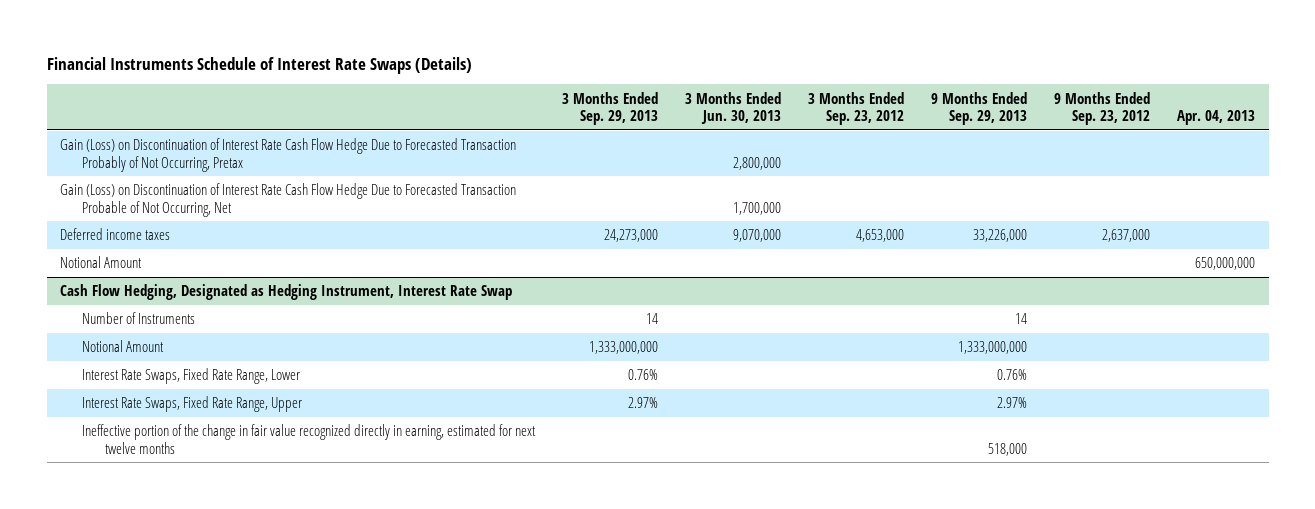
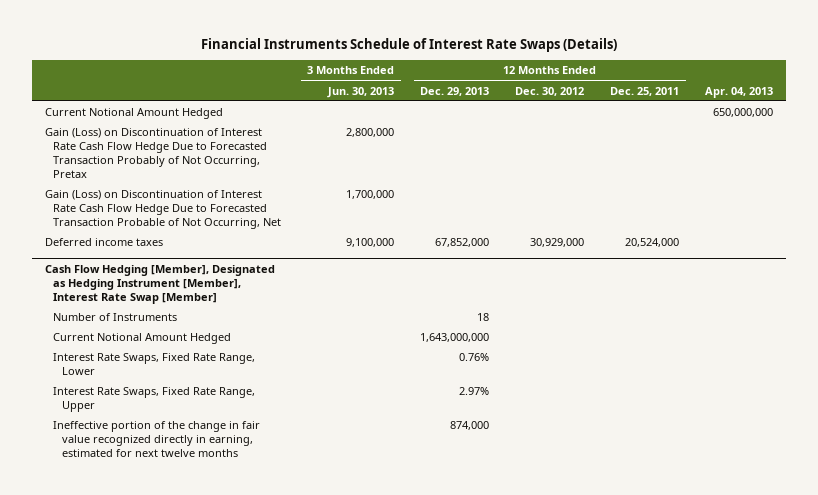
- | 3 Months Ended Sep. 29, 2013 | 3 Months Ended Jun. 30, 2013 | 3 Months Ended Sep. 23, 2012 | 9 Months Ended Sep. 29, 2013 | 9 Months Ended Sep. 23, 2012 | Apr. 04, 2013
+ | 3 Months Ended Jun. 30, 2013 | 12 Months Ended Dec. 29, 2013 | 12 Months Ended Dec. 30, 2012 | 12 Months Ended Dec. 25, 2011 | Apr. 04, 2013
+ Current Notional Amount Hedged | | | | | 650,000,000
- Deferred income taxes | 24,273,000 | 9,070,000 | 4,653,000 | 33,226,000 | 2,637,000 |
- Notional Amount | | | | | | 650,000,000
- Cash Flow Hedging, Designated as Hedging Instrument, Interest Rate Swap
+ Deferred income taxes | 9,100,000 | 67,852,000 | 30,929,000 | 20,524,000 |
+ Cash Flow Hedging [Member], Designated as Hedging Instrument [Member], Interest Rate Swap [Member]
- Notional Amount | 1,333,000,000 | | | 1,333,000,000 | |
+ Current Notional Amount Hedged | | 1,643,000,000 | | |

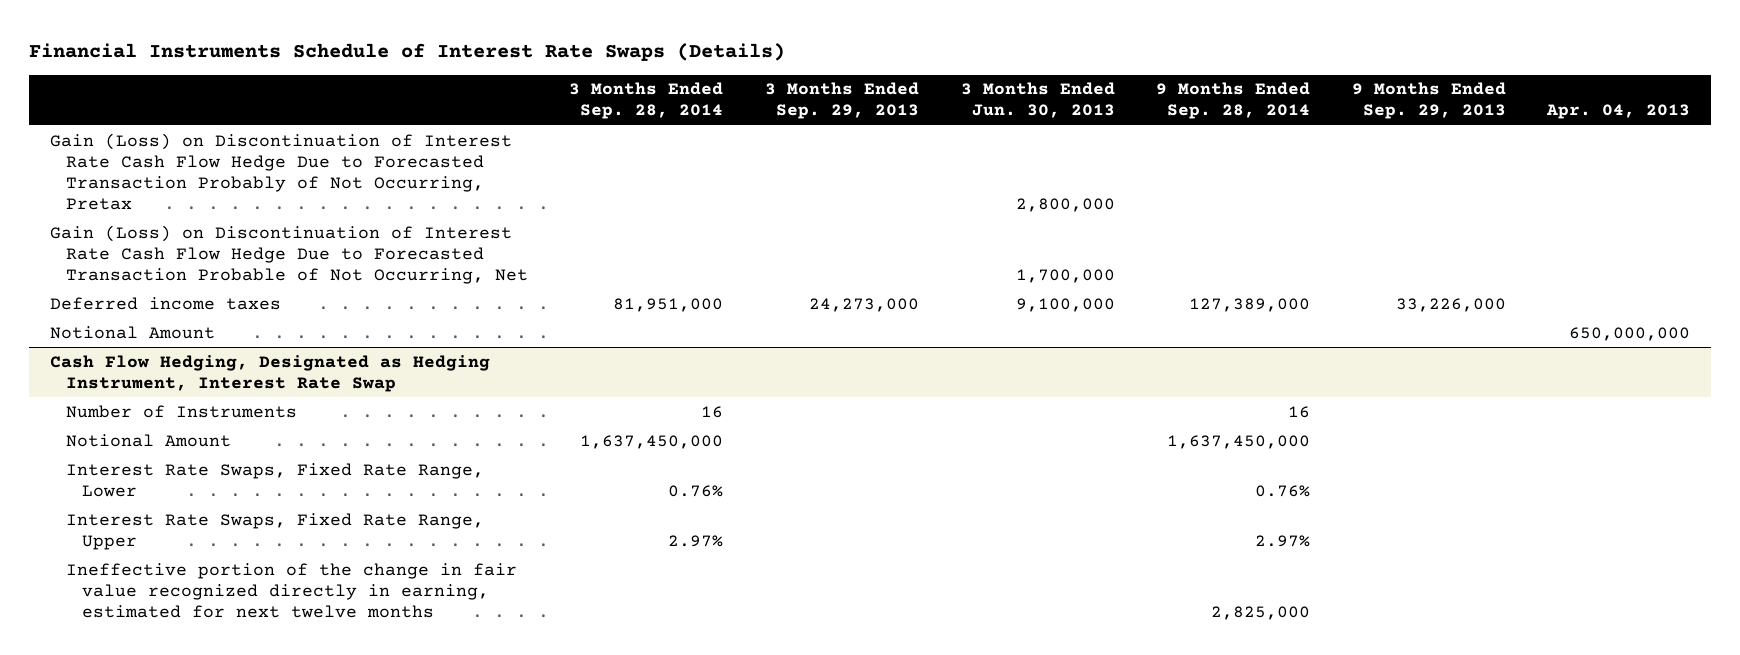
- | 3 Months Ended Jun. 30, 2013 | 12 Months Ended Dec. 29, 2013 | 12 Months Ended Dec. 30, 2012 | 12 Months Ended Dec. 25, 2011 | Apr. 04, 2013
+ | 3 Months Ended Sep. 28, 2014 | 3 Months Ended Sep. 29, 2013 | 3 Months Ended Jun. 30, 2013 | 9 Months Ended Sep. 28, 2014 | 9 Months Ended Sep. 29, 2013 | Apr. 04, 2013
- Current Notional Amount Hedged | | | | | 650,000,000
- Cash Flow Hedging [Member], Designated as Hedging Instrument [Member], Interest Rate Swap [Member]
+ Notional Amount | | | | | | 650,000,000
+ Cash Flow Hedging, Designated as Hedging Instrument, Interest Rate Swap
- Current Notional Amount Hedged | | 1,643,000,000 | | |
+ Notional Amount | 1,637,450,000 | | | 1,637,450,000 | |

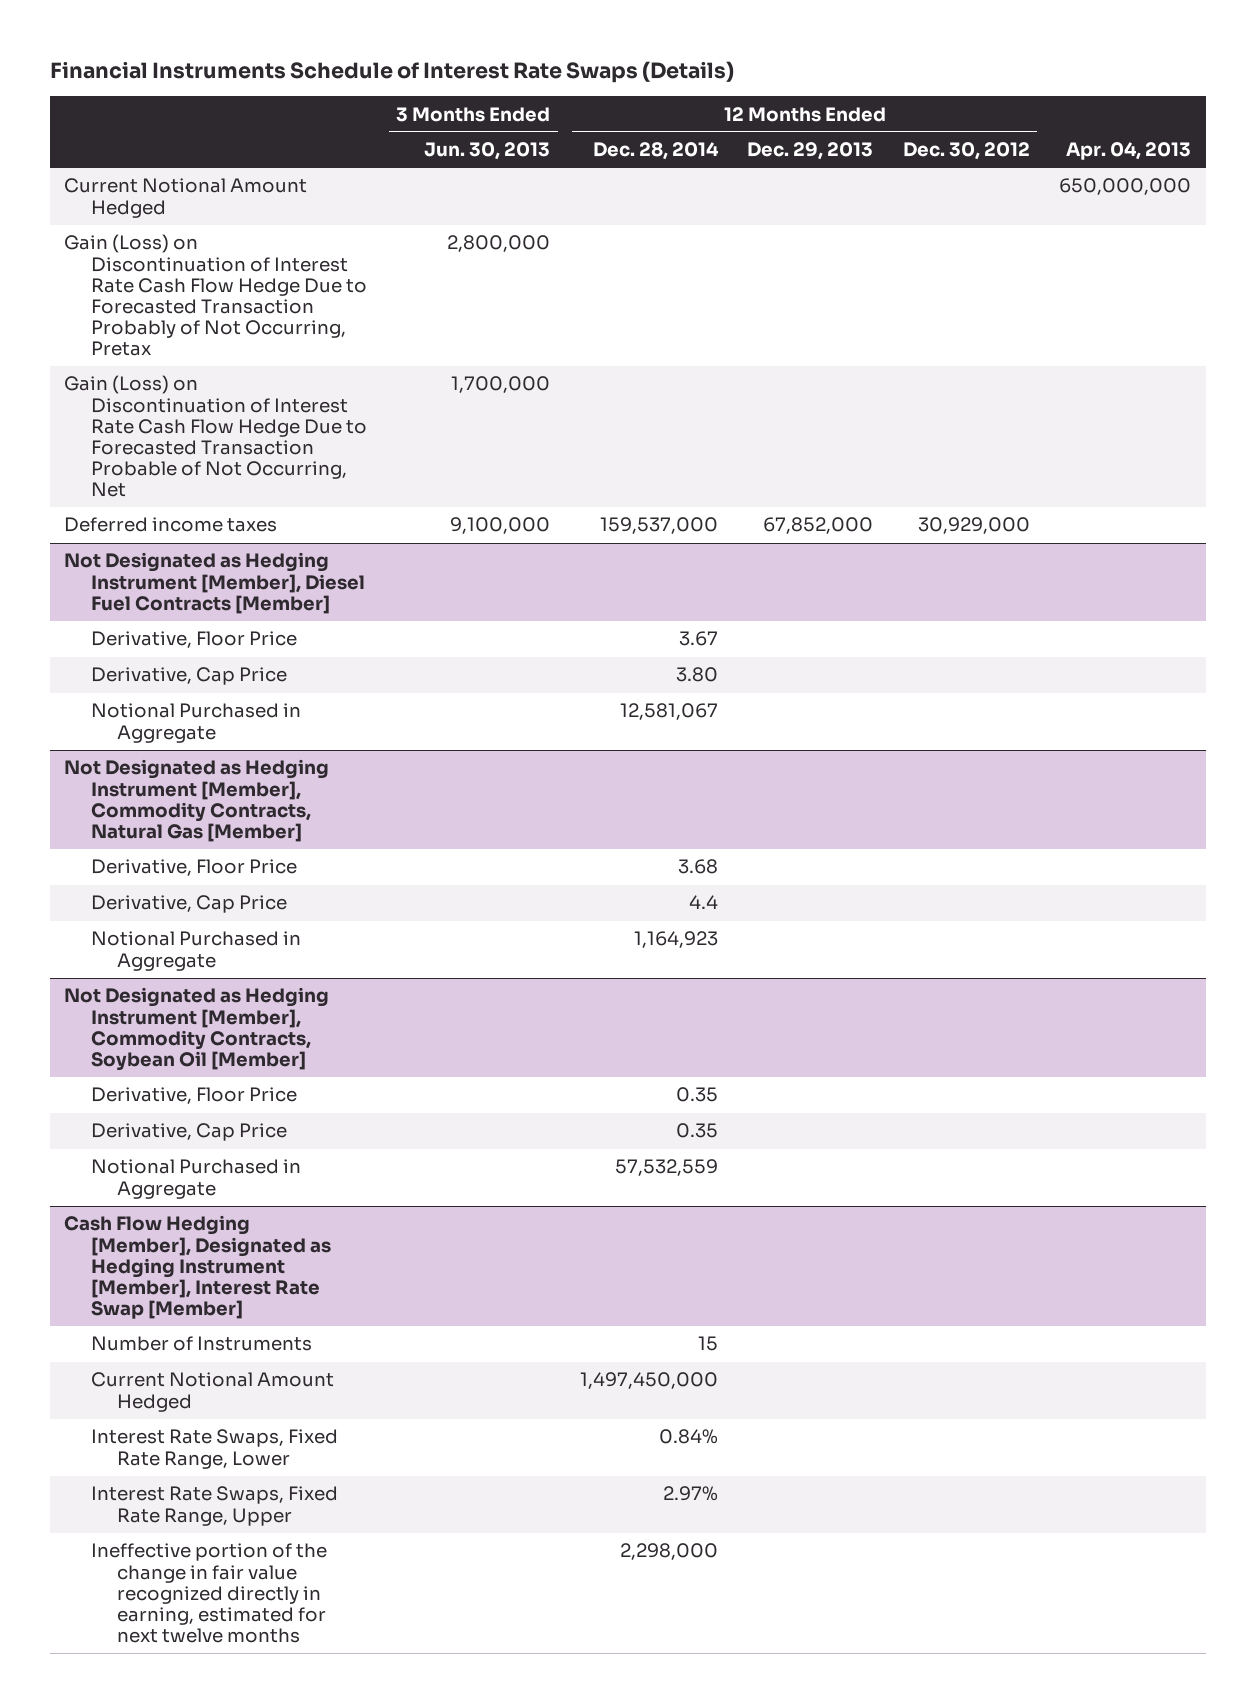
- | 3 Months Ended Sep. 28, 2014 | 3 Months Ended Sep. 29, 2013 | 3 Months Ended Jun. 30, 2013 | 9 Months Ended Sep. 28, 2014 | 9 Months Ended Sep. 29, 2013 | Apr. 04, 2013
+ | 3 Months Ended Jun. 30, 2013 | 12 Months Ended Dec. 28, 2014 | 12 Months Ended Dec. 29, 2013 | 12 Months Ended Dec. 30, 2012 | Apr. 04, 2013
+ Current Notional Amount Hedged | | | | | 650,000,000
- Notional Amount | | | | | | 650,000,000
- Cash Flow Hedging, Designated as Hedging Instrument, Interest Rate Swap
+ Not Designated as Hedging Instrument [Member], Diesel Fuel Contracts [Member]
+ Derivative, Floor Price | | 3.67 | | |
+ Derivative, Cap Price | | 3.80 | | |
+ Notional Purchased in Aggregate | | 12,581,067 | | |
+ Not Designated as Hedging Instrument [Member], Commodity Contracts, Natural Gas [Member]
+ Derivative, Floor Price | | 3.68 | | |
+ Derivative, Cap Price | | 4.4 | | |
+ Notional Purchased in Aggregate | | 1,164,923 | | |
+ Not Designated as Hedging Instrument [Member], Commodity Contracts, Soybean Oil [Member]
+ Derivative, Floor Price | | 0.35 | | |
+ Derivative, Cap Price | | 0.35 | | |
+ Notional Purchased in Aggregate | | 57,532,559 | | |
+ Cash Flow Hedging [Member], Designated as Hedging Instrument [Member], Interest Rate Swap [Member]
- Notional Amount | 1,637,450,000 | | | 1,637,450,000 | |
+ Current Notional Amount Hedged | | 1,497,450,000 | | |

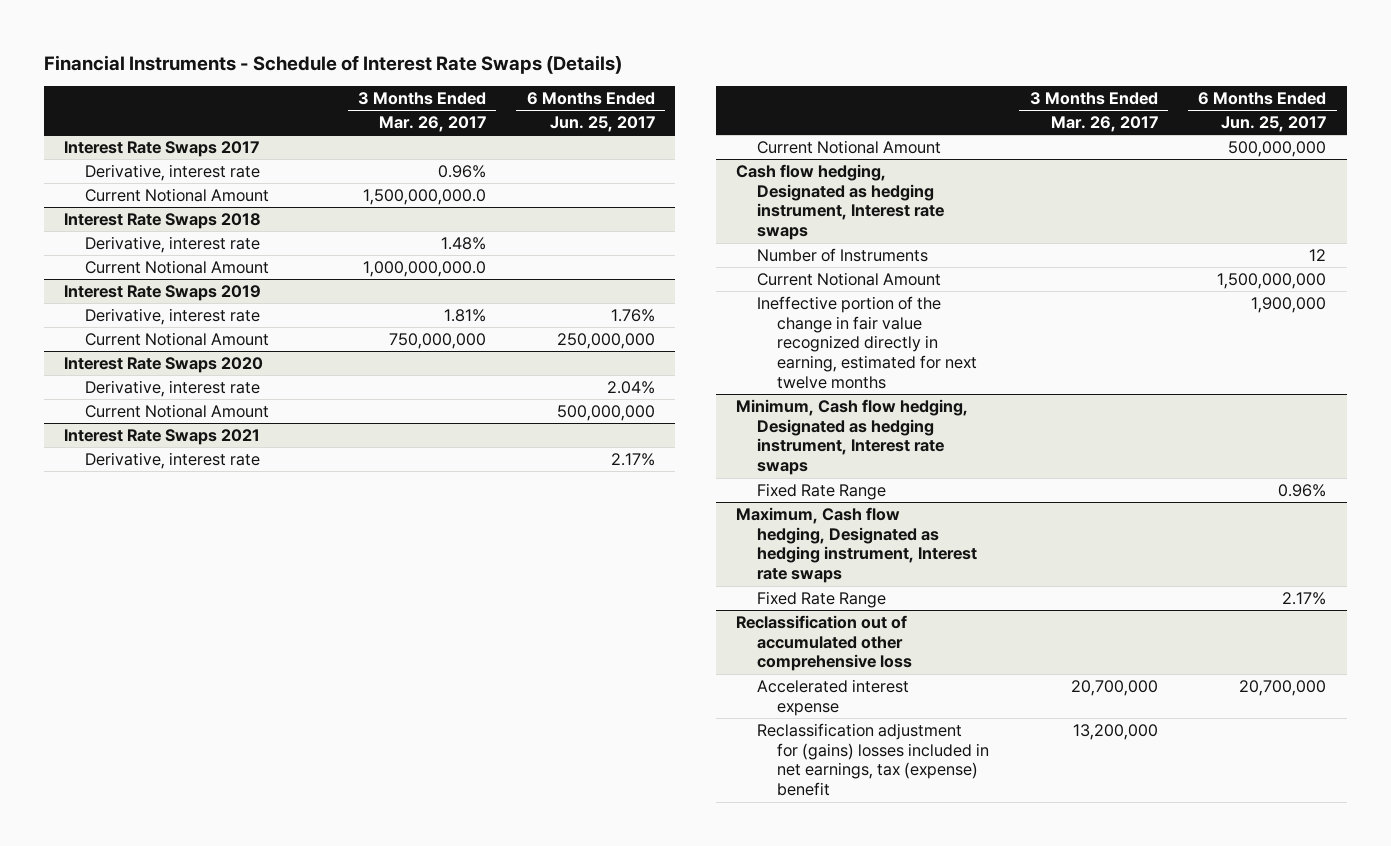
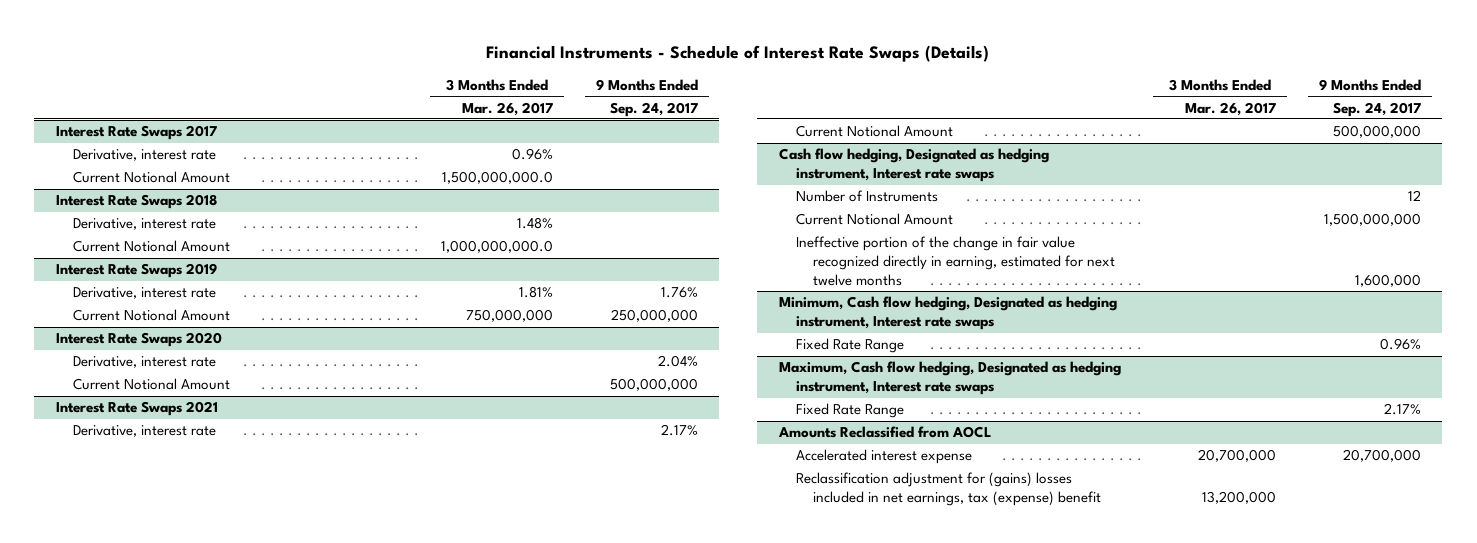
- | 3 Months Ended Mar. 26, 2017 | 6 Months Ended Jun. 25, 2017
+ | 3 Months Ended Mar. 26, 2017 | 9 Months Ended Sep. 24, 2017
- Reclassification out of accumulated other comprehensive loss
+ Amounts Reclassified from AOCL

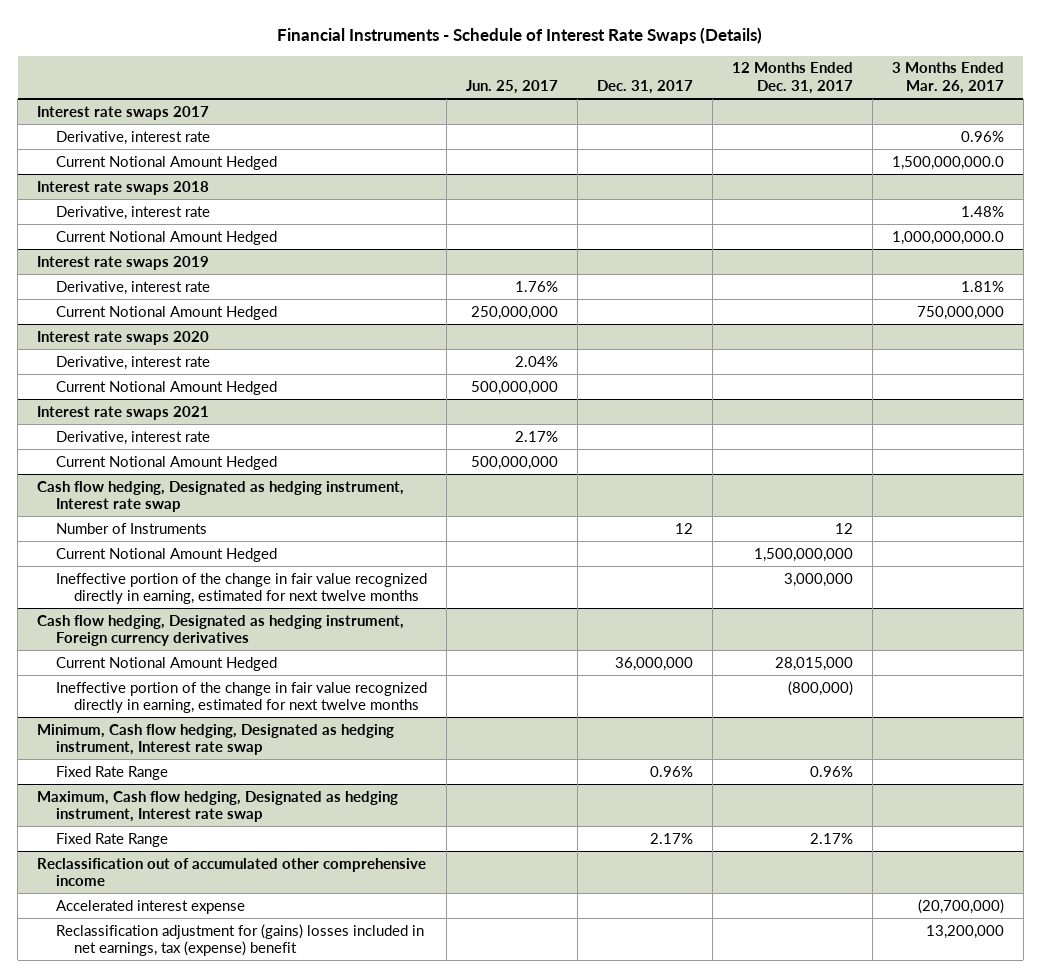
- | 3 Months Ended Mar. 26, 2017 | 9 Months Ended Sep. 24, 2017
+ | Jun. 25, 2017 | Dec. 31, 2017 | 12 Months Ended Dec. 31, 2017 | 3 Months Ended Mar. 26, 2017
- Interest Rate Swaps 2017
+ Interest rate swaps 2017
- Current Notional Amount | 1,500,000,000.0 |
- Interest Rate Swaps 2018
+ Current Notional Amount Hedged | | | | 1,500,000,000.0
+ Interest rate swaps 2018
- Current Notional Amount | 1,000,000,000.0 |
- Interest Rate Swaps 2019
+ Current Notional Amount Hedged | | | | 1,000,000,000.0
+ Interest rate swaps 2019
- Current Notional Amount | 750,000,000 | 250,000,000
- Interest Rate Swaps 2020
+ Current Notional Amount Hedged | 250,000,000 | | | 750,000,000
+ Interest rate swaps 2020
- Current Notional Amount | | 500,000,000
- Interest Rate Swaps 2021
+ Current Notional Amount Hedged | 500,000,000 | | |
+ Interest rate swaps 2021
- Current Notional Amount | | 500,000,000
- Cash flow hedging, Designated as hedging instrument, Interest rate swaps
+ Current Notional Amount Hedged | 500,000,000 | | |
+ Cash flow hedging, Designated as hedging instrument, Interest rate swap
- Current Notional Amount | | 1,500,000,000
+ Current Notional Amount Hedged | | | 1,500,000,000 |
- Minimum, Cash flow hedging, Designated as hedging instrument, Interest rate swaps
+ Cash flow hedging, Designated as hedging instrument, Foreign currency derivatives
+ Current Notional Amount Hedged | | 36,000,000 | 28,015,000 |
+ Ineffective portion of the change in fair value recognized directly in earning, estimated for next twelve months | | | (800,000) |
+ Minimum, Cash flow hedging, Designated as hedging instrument, Interest rate swap
- Maximum, Cash flow hedging, Designated as hedging instrument, Interest rate swaps
+ Maximum, Cash flow hedging, Designated as hedging instrument, Interest rate swap
- Amounts Reclassified from AOCL
- Accelerated interest expense | 20,700,000 | 20,700,000
+ Reclassification out of accumulated other comprehensive income
+ Accelerated interest expense | | | | (20,700,000)

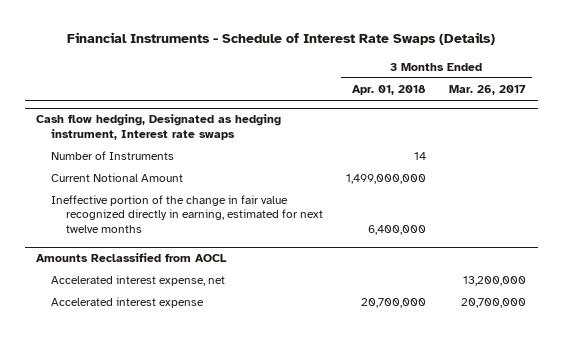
- | Jun. 25, 2017 | Dec. 31, 2017 | 12 Months Ended Dec. 31, 2017 | 3 Months Ended Mar. 26, 2017
+ | 3 Months Ended Apr. 01, 2018 | 3 Months Ended Mar. 26, 2017
- Interest rate swaps 2017
- Derivative, interest rate | | | | 0.96%
- Current Notional Amount Hedged | | | | 1,500,000,000.0
- Interest rate swaps 2018
- Derivative, interest rate | | | | 1.48%
- Current Notional Amount Hedged | | | | 1,000,000,000.0
- Interest rate swaps 2019
- Derivative, interest rate | 1.76% | | | 1.81%
- Current Notional Amount Hedged | 250,000,000 | | | 750,000,000
- Interest rate swaps 2020
- Derivative, interest rate | 2.04% | | |
- Current Notional Amount Hedged | 500,000,000 | | |
- Interest rate swaps 2021
- Derivative, interest rate | 2.17% | | |
- Current Notional Amount Hedged | 500,000,000 | | |
- Cash flow hedging, Designated as hedging instrument, Interest rate swap
+ Cash flow hedging, Designated as hedging instrument, Interest rate swaps
- Current Notional Amount Hedged | | | 1,500,000,000 |
+ Current Notional Amount | 1,499,000,000 |
- Cash flow hedging, Designated as hedging instrument, Foreign currency derivatives
- Current Notional Amount Hedged | | 36,000,000 | 28,015,000 |
- Ineffective portion of the change in fair value recognized directly in earning, estimated for next twelve months | | | (800,000) |
- Minimum, Cash flow hedging, Designated as hedging instrument, Interest rate swap
- Fixed Rate Range | | 0.96% | 0.96% |
- Maximum, Cash flow hedging, Designated as hedging instrument, Interest rate swap
- Fixed Rate Range | | 2.17% | 2.17% |
- Reclassification out of accumulated other comprehensive income
- Accelerated interest expense | | | | (20,700,000)
- Reclassification adjustment for (gains) losses included in net earnings, tax (expense) benefit | | | | 13,200,000
+ Amounts Reclassified from AOCL
+ Accelerated interest expense, net | | 13,200,000
+ Accelerated interest expense | 20,700,000 | 20,700,000

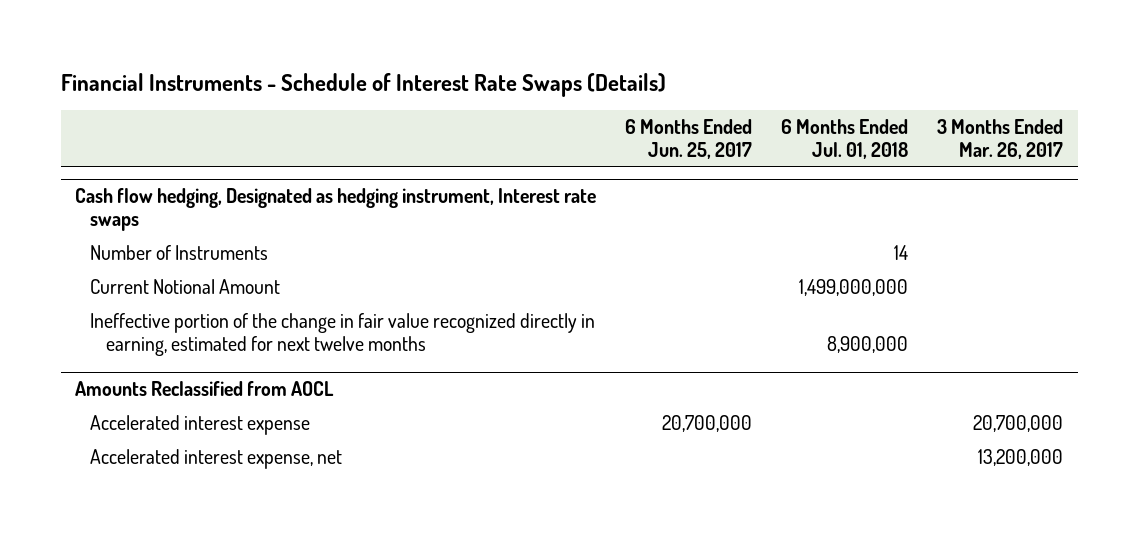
- | 3 Months Ended Apr. 01, 2018 | 3 Months Ended Mar. 26, 2017
+ | 6 Months Ended Jun. 25, 2017 | 6 Months Ended Jul. 01, 2018 | 3 Months Ended Mar. 26, 2017
@ Amounts Reclassified from AOCL
moved down: Accelerated interest expense, net | | | 13,200,000

